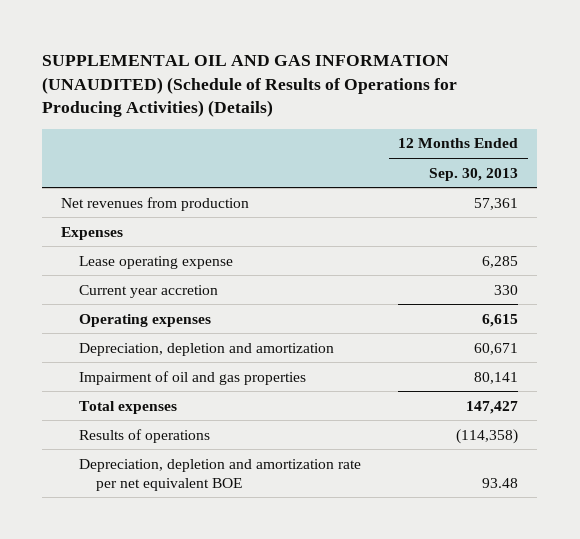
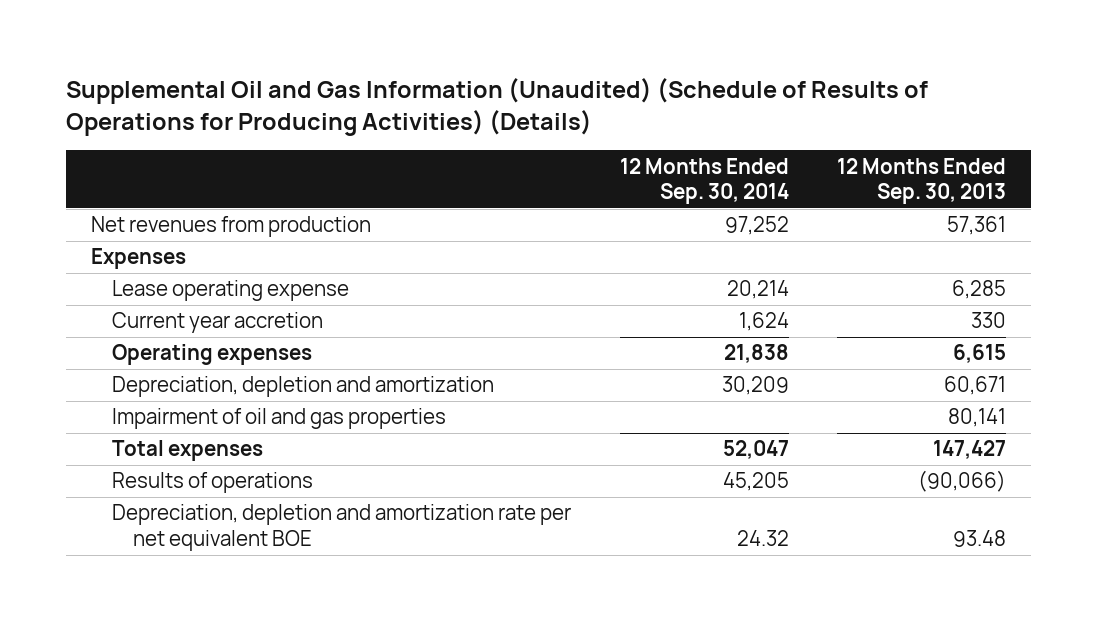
- SUPPLEMENTAL OIL AND GAS INFORMATION (UNAUDITED) (Schedule of Results of Operations for Producing Activities) (Details)
+ Supplemental Oil and Gas Information (Unaudited) (Schedule of Results of Operations for Producing Activities) (Details)
- | 12 Months Ended Sep. 30, 2013
+ | 12 Months Ended Sep. 30, 2014 | 12 Months Ended Sep. 30, 2013
- Results of operations | (114,358)
+ Results of operations | 45,205 | (90,066)

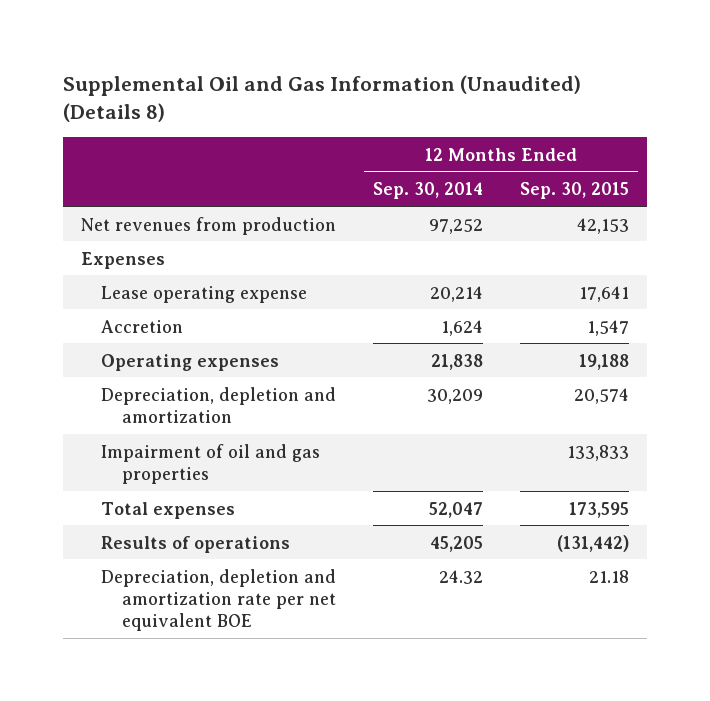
- Supplemental Oil and Gas Information (Unaudited) (Schedule of Results of Operations for Producing Activities) (Details)
+ Supplemental Oil and Gas Information (Unaudited) (Details 8)
- | 12 Months Ended Sep. 30, 2014 | 12 Months Ended Sep. 30, 2013
+ | 12 Months Ended Sep. 30, 2014 | 12 Months Ended Sep. 30, 2015
- Current year accretion | 1,624 | 330
+ Accretion | 1,624 | 1,547

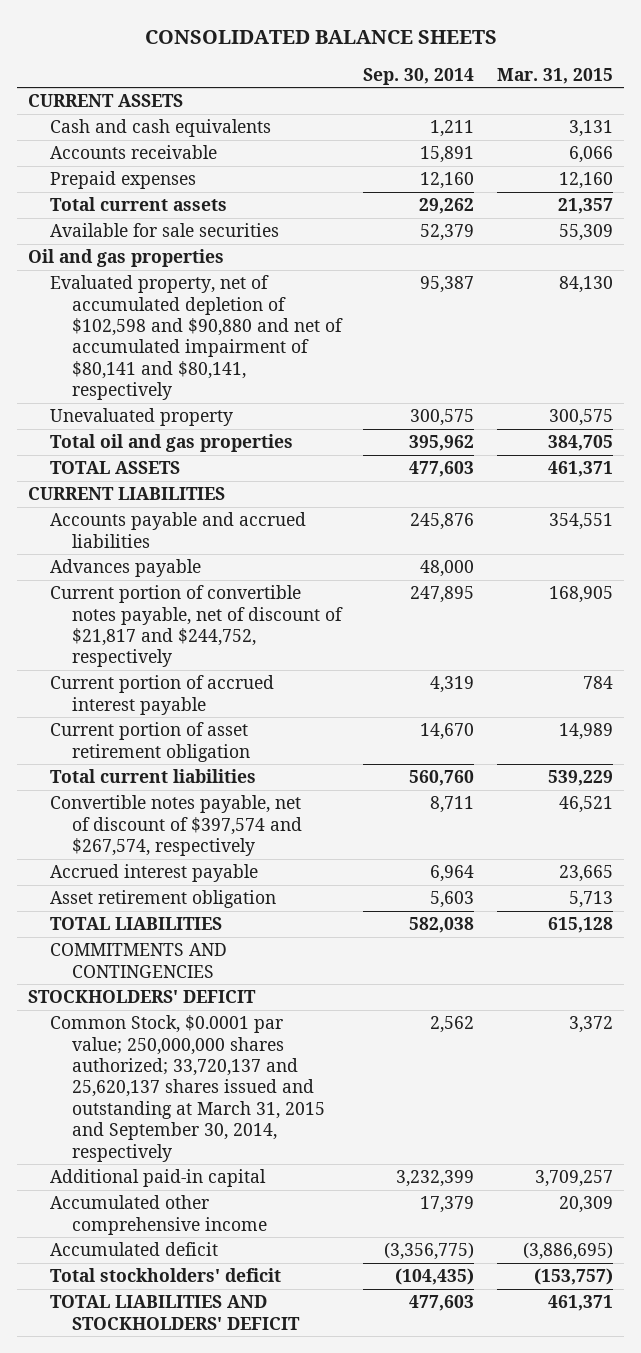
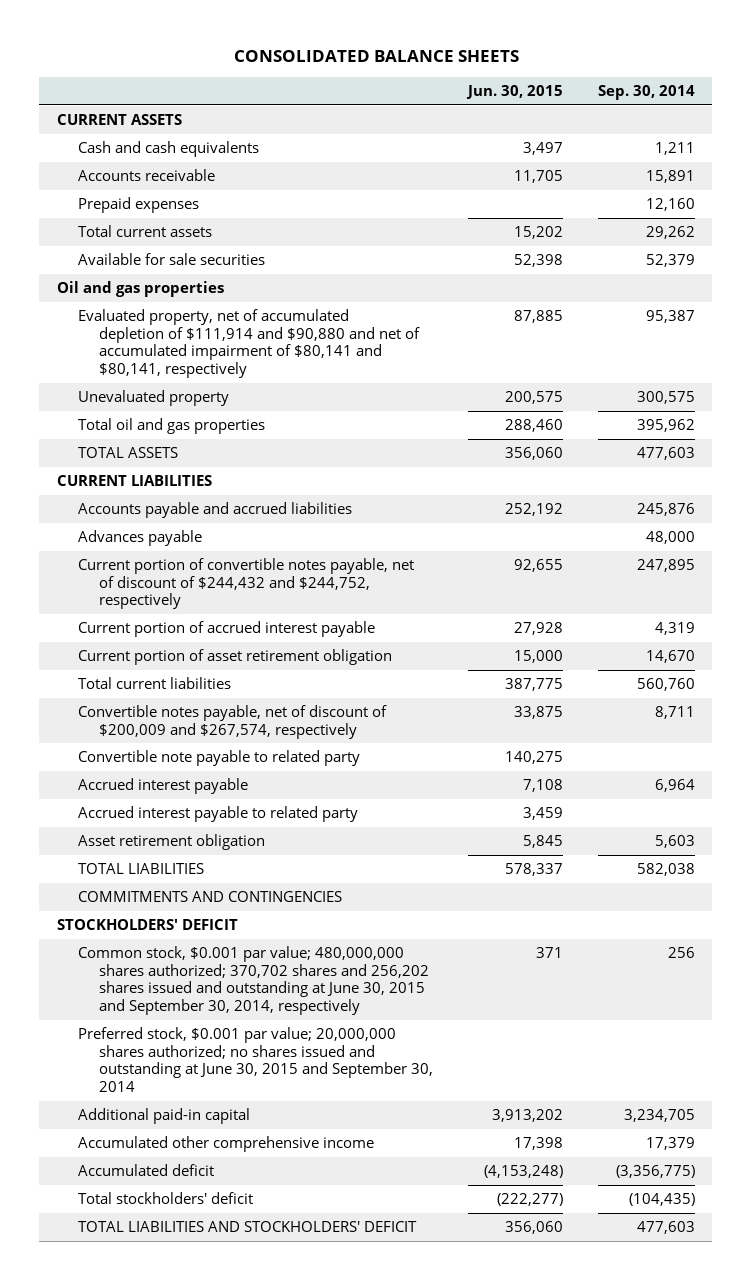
- | Sep. 30, 2014 | Mar. 31, 2015
+ | Jun. 30, 2015 | Sep. 30, 2014
- Evaluated property, net of accumulated depletion of $102,598 and $90,880 and net of accumulated impairment of $80,141 and $80,141, respectively | 95,387 | 84,130
+ Evaluated property, net of accumulated depletion of $111,914 and $90,880 and net of accumulated impairment of $80,141 and $80,141, respectively | 87,885 | 95,387
- Current portion of convertible notes payable, net of discount of $21,817 and $244,752, respectively | 247,895 | 168,905
+ Current portion of convertible notes payable, net of discount of $244,432 and $244,752, respectively | 92,655 | 247,895
- Convertible notes payable, net of discount of $397,574 and $267,574, respectively | 8,711 | 46,521
+ Convertible notes payable, net of discount of $200,009 and $267,574, respectively | 33,875 | 8,711
+ Convertible note payable to related party | 140,275 |
+ Accrued interest payable to related party | 3,459 |
- Common Stock, $0.0001 par value; 250,000,000 shares authorized; 33,720,137 and 25,620,137 shares issued and outstanding at March 31, 2015 and September 30, 2014, respectively | 2,562 | 3,372
- Additional paid-in capital | 3,232,399 | 3,709,257
+ Common stock, $0.001 par value; 480,000,000 shares authorized; 370,702 shares and 256,202 shares issued and outstanding at June 30, 2015 and September 30, 2014, respectively | 371 | 256
+ Preferred stock, $0.001 par value; 20,000,000 shares authorized; no shares issued and outstanding at June 30, 2015 and September 30, 2014
+ Additional paid-in capital | 3,913,202 | 3,234,705

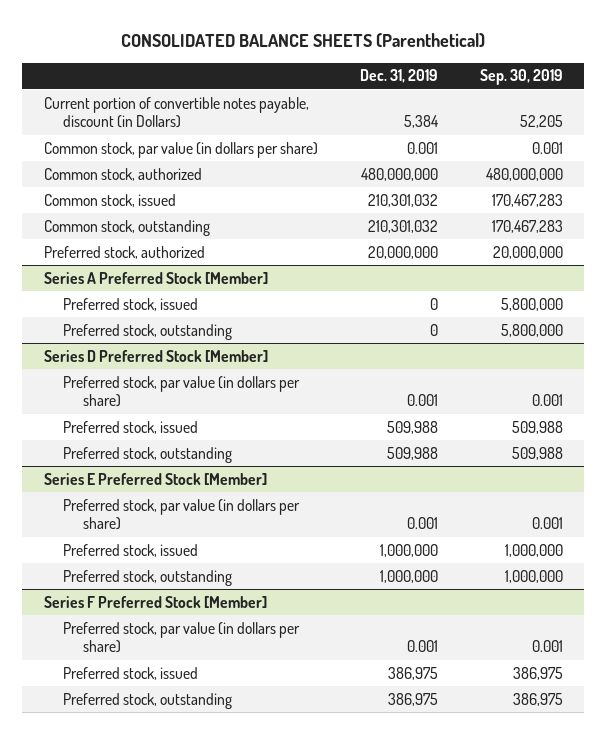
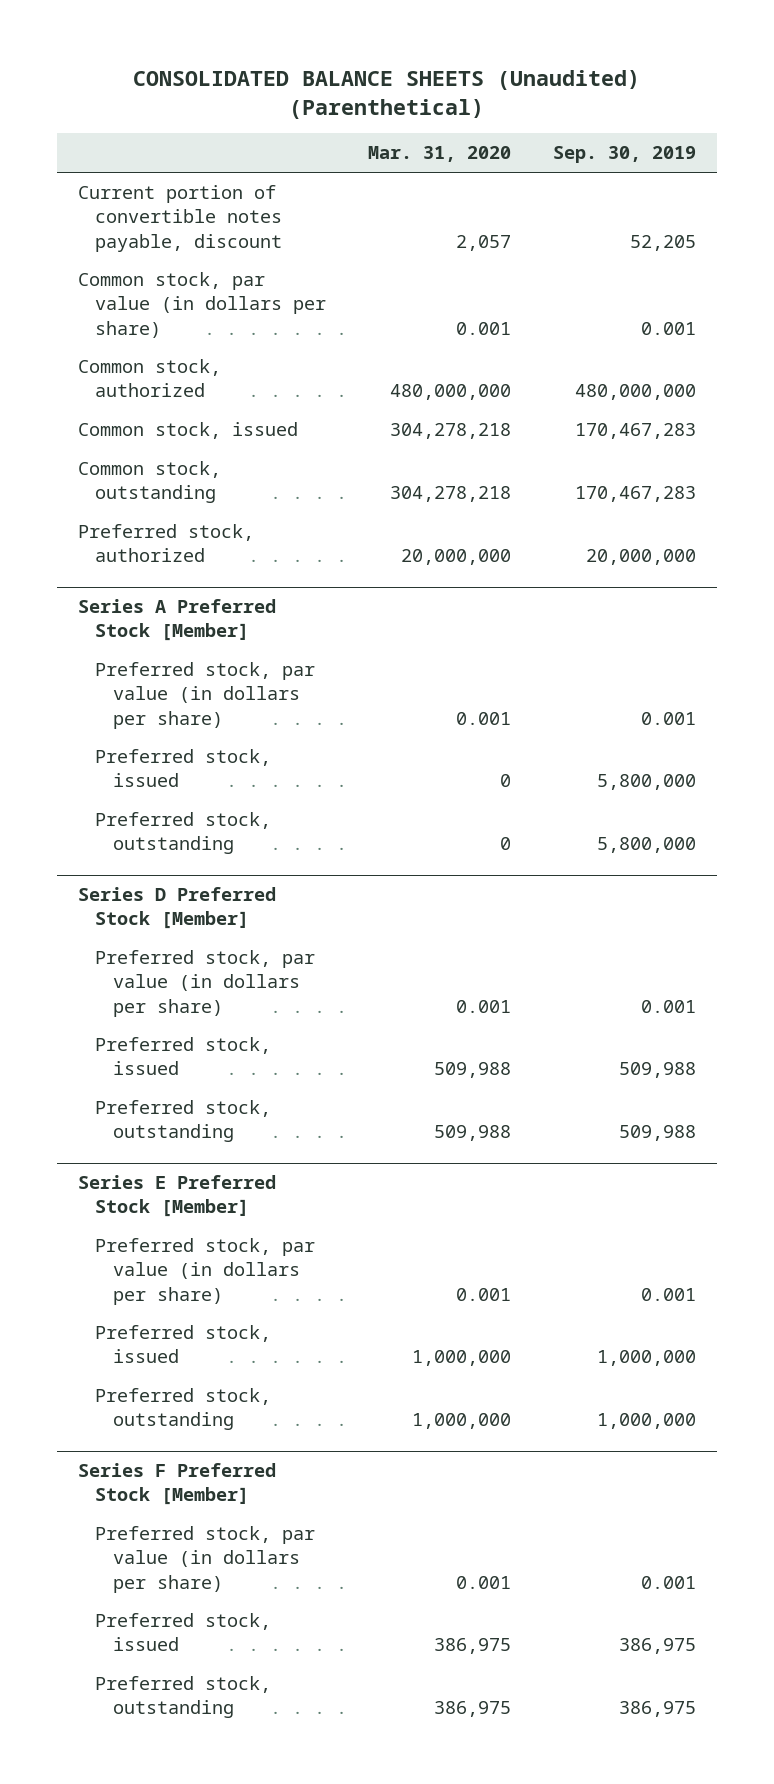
- CONSOLIDATED BALANCE SHEETS (Parenthetical)
+ CONSOLIDATED BALANCE SHEETS (Unaudited) (Parenthetical)
- | Dec. 31, 2019 | Sep. 30, 2019
+ | Mar. 31, 2020 | Sep. 30, 2019
- Current portion of convertible notes payable, discount (in Dollars) | 5,384 | 52,205
+ Current portion of convertible notes payable, discount | 2,057 | 52,205
@ Series A Preferred Stock [Member]
+ Preferred stock, par value (in dollars per share) | 0.001 | 0.001

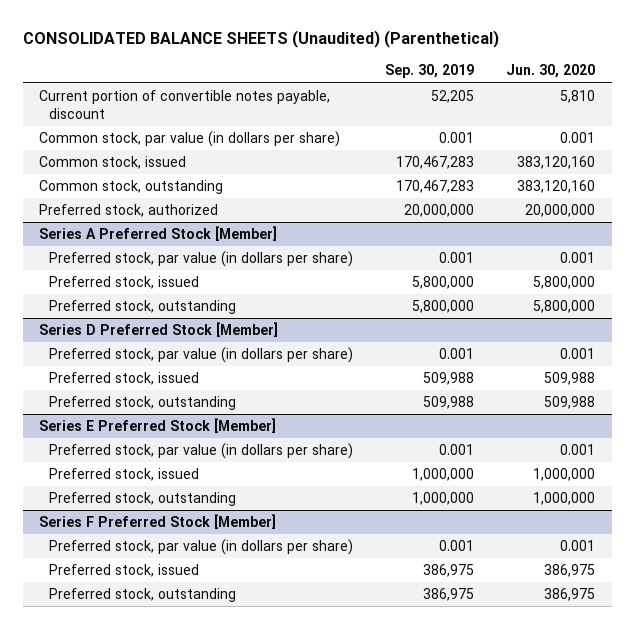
- | Mar. 31, 2020 | Sep. 30, 2019
+ | Sep. 30, 2019 | Jun. 30, 2020
- Common stock, authorized | 480,000,000 | 480,000,000

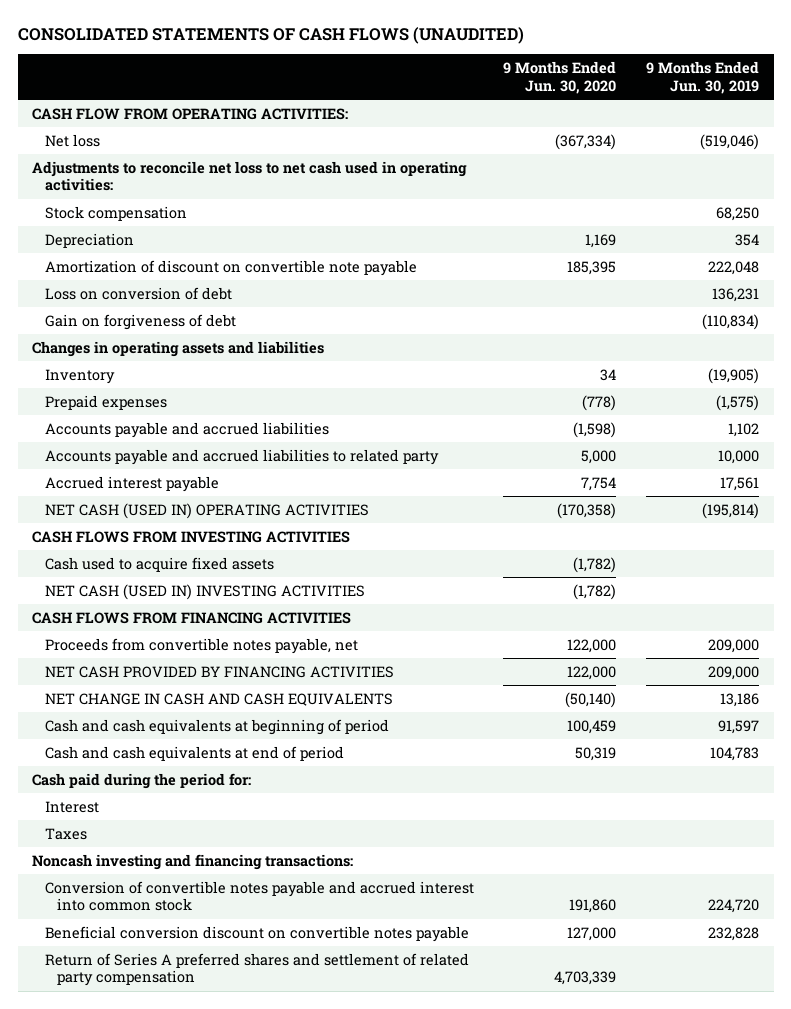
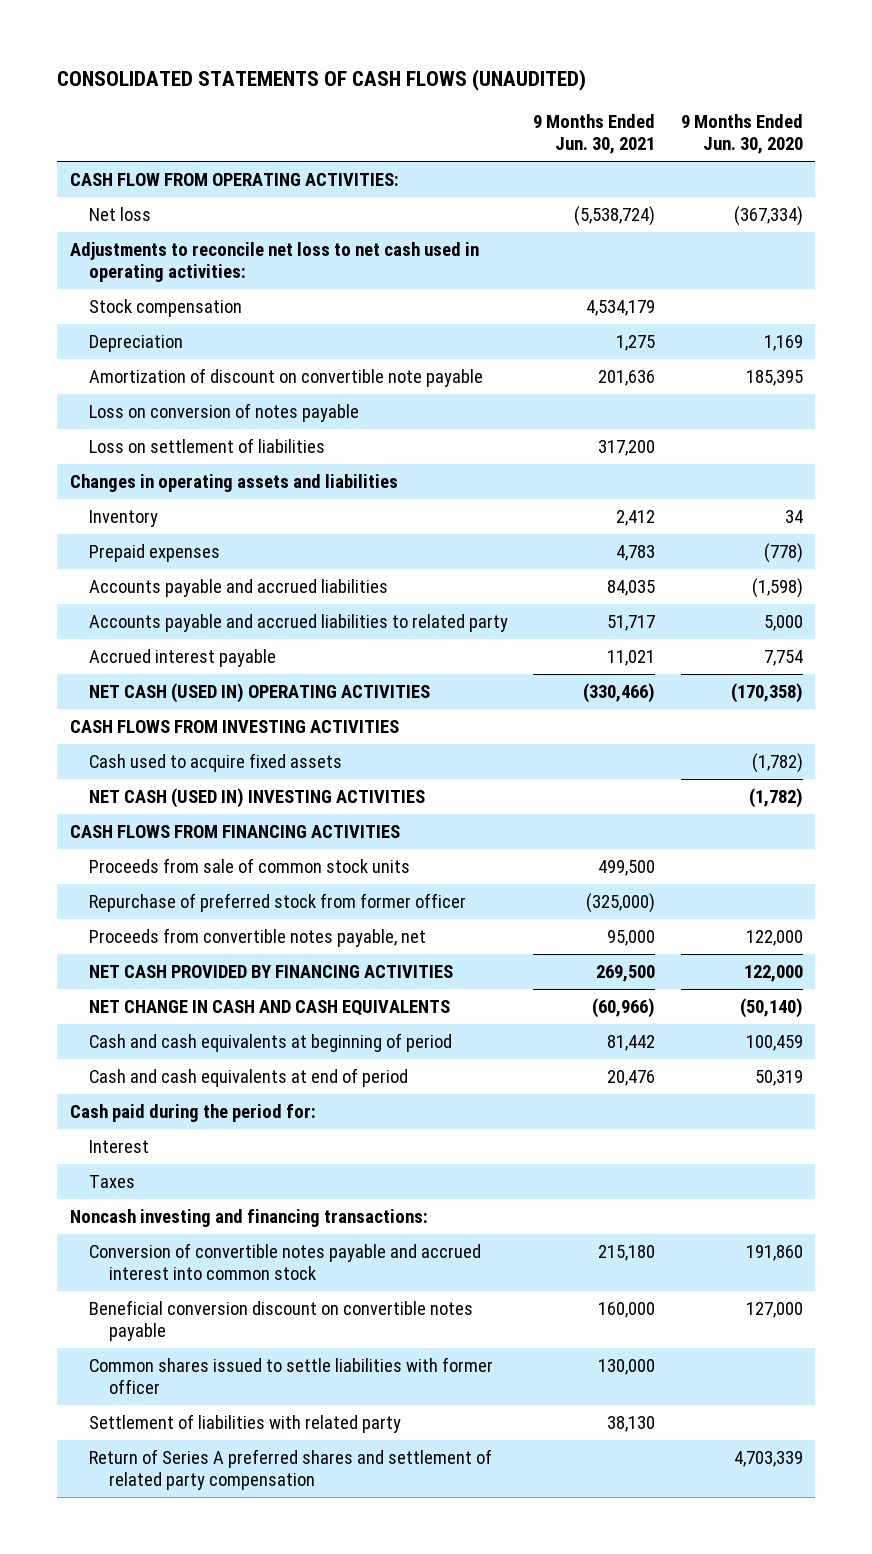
- | 9 Months Ended Jun. 30, 2020 | 9 Months Ended Jun. 30, 2019
+ | 9 Months Ended Jun. 30, 2021 | 9 Months Ended Jun. 30, 2020
- Loss on conversion of debt | | 136,231
- Gain on forgiveness of debt | | (110,834)
+ Loss on conversion of notes payable
+ Loss on settlement of liabilities | 317,200 |
+ Proceeds from sale of common stock units | 499,500 |
+ Repurchase of preferred stock from former officer | (325,000) |
+ Common shares issued to settle liabilities with former officer | 130,000 |
+ Settlement of liabilities with related party | 38,130 |

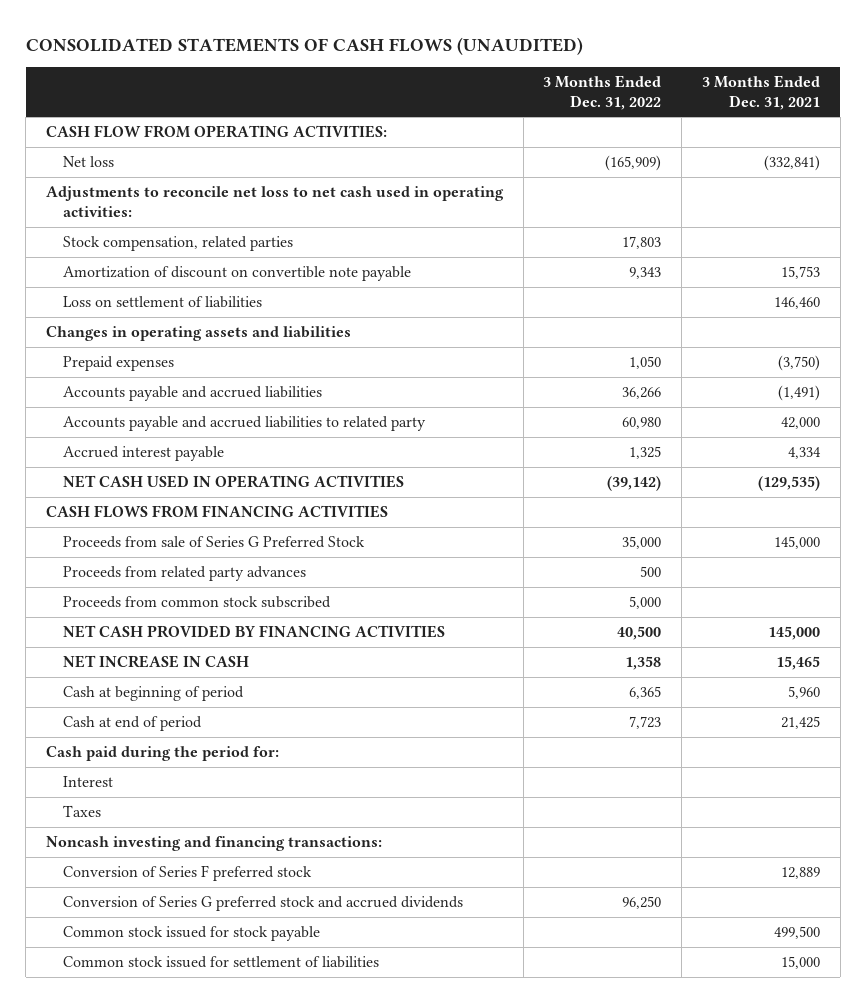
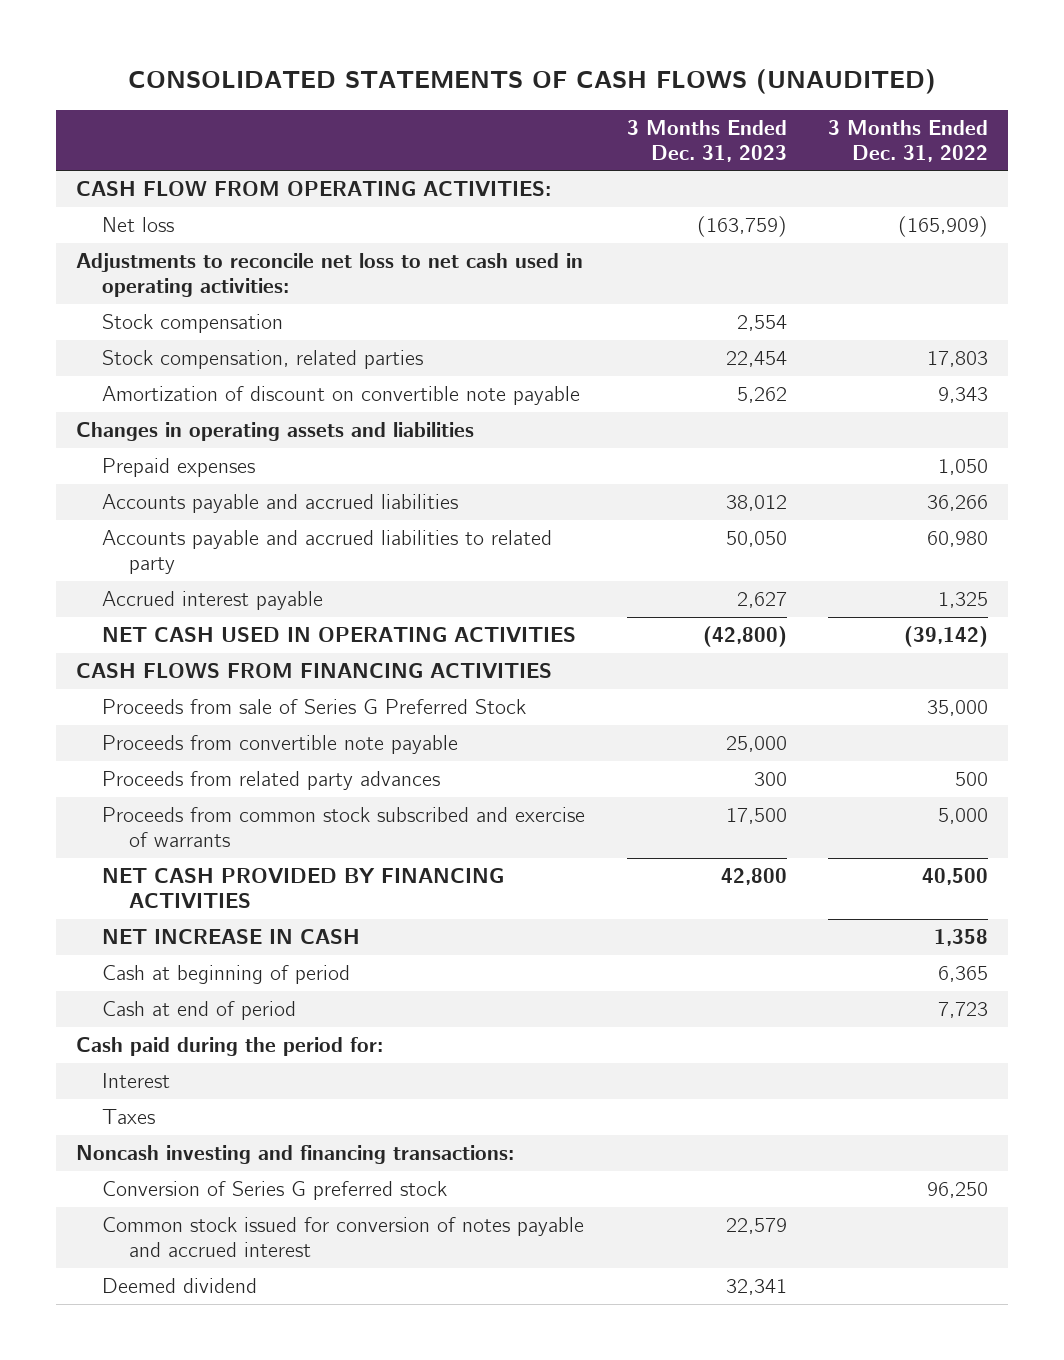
- | 3 Months Ended Dec. 31, 2022 | 3 Months Ended Dec. 31, 2021
+ | 3 Months Ended Dec. 31, 2023 | 3 Months Ended Dec. 31, 2022
+ Stock compensation | 2,554 |
- Loss on settlement of liabilities | | 146,460
+ Proceeds from convertible note payable | 25,000 |
- Proceeds from common stock subscribed | 5,000 |
+ Proceeds from common stock subscribed and exercise of warrants | 17,500 | 5,000
- Conversion of Series F preferred stock | | 12,889
- Conversion of Series G preferred stock and accrued dividends | 96,250 |
- Common stock issued for stock payable | | 499,500
- Common stock issued for settlement of liabilities | | 15,000
+ Conversion of Series G preferred stock | | 96,250
+ Common stock issued for conversion of notes payable and accrued interest | 22,579 |
+ Deemed dividend | 32,341 |

